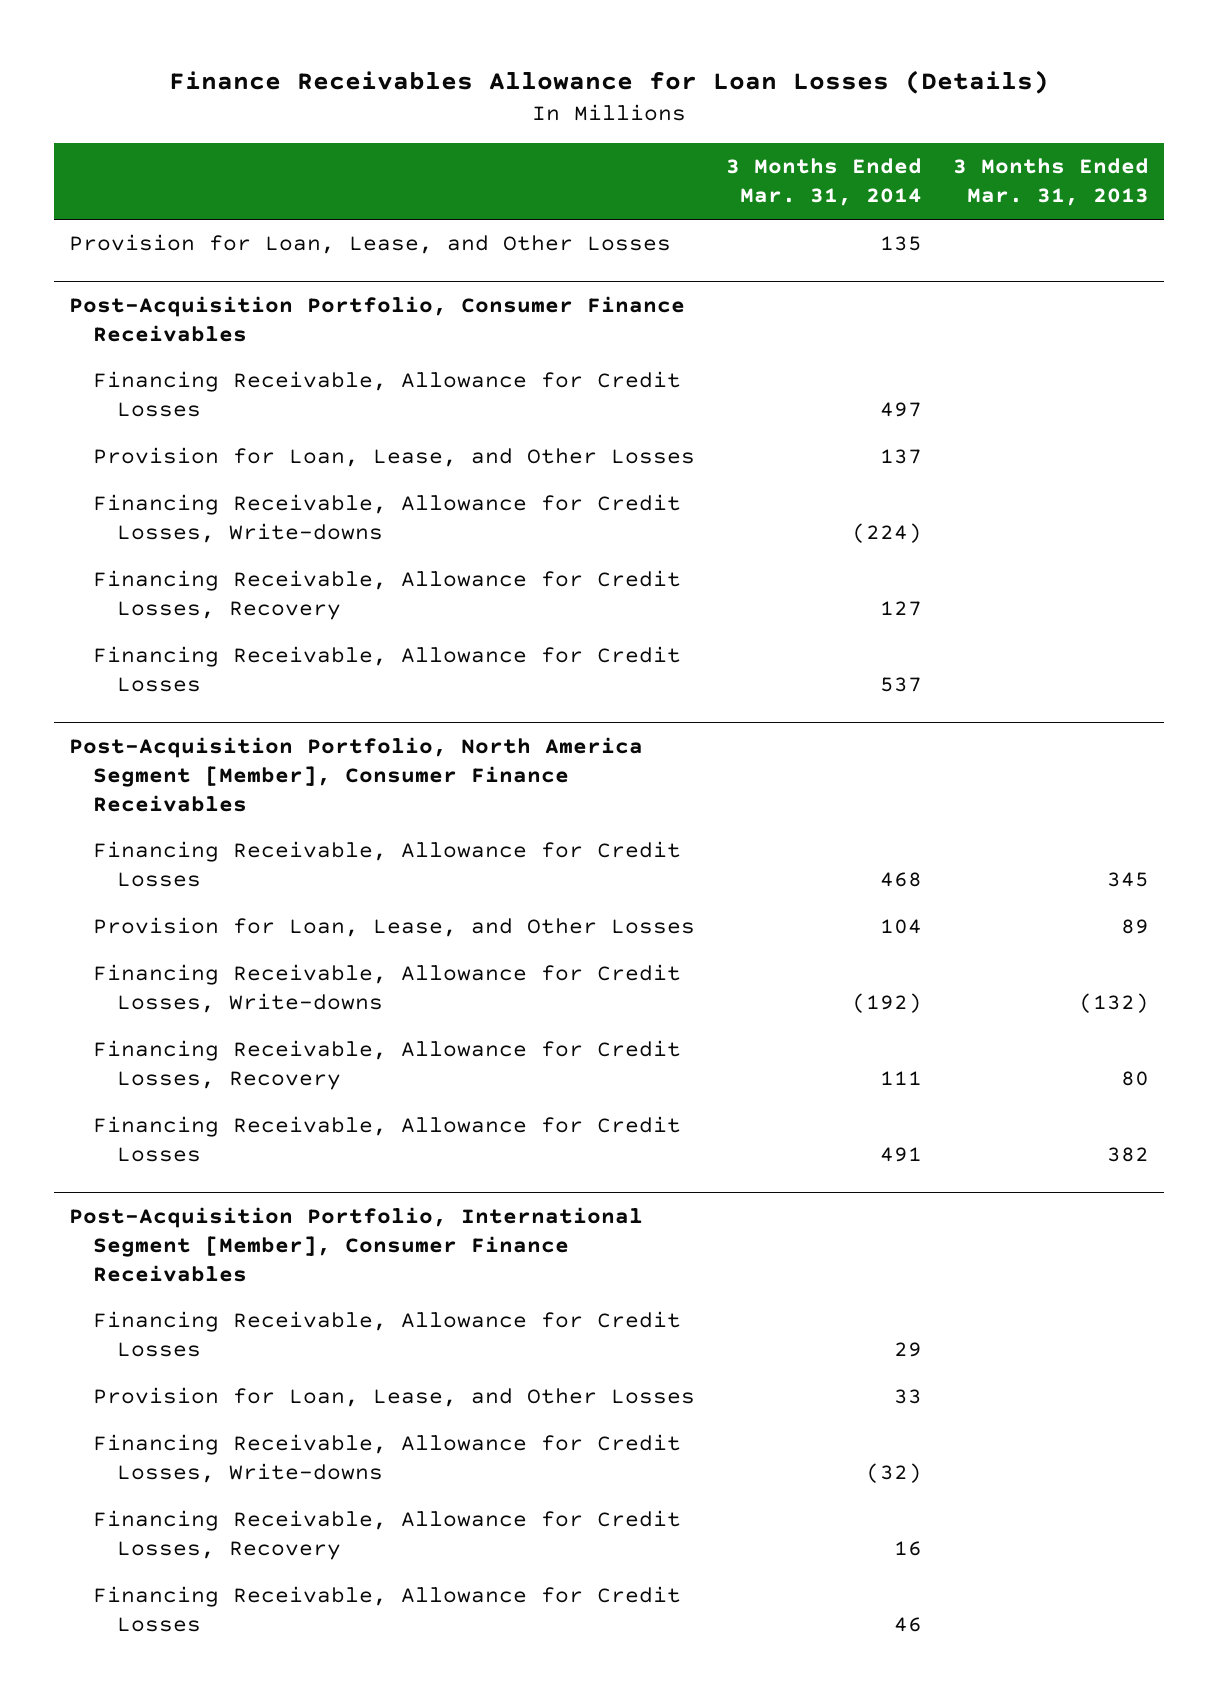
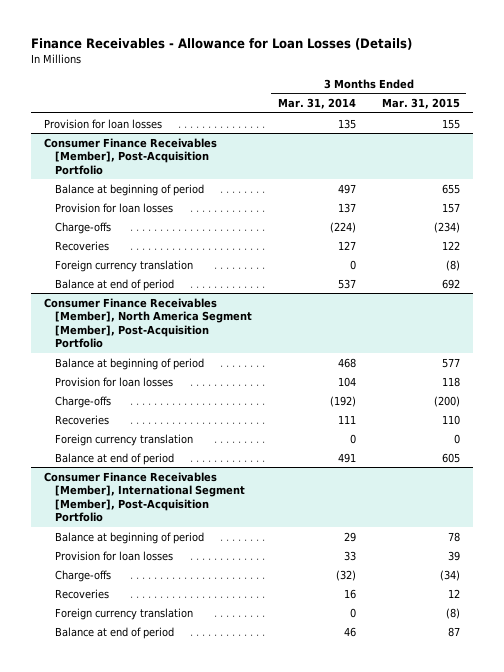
- Finance Receivables Allowance for Loan Losses (Details)
+ Finance Receivables - Allowance for Loan Losses (Details)
- | 3 Months Ended Mar. 31, 2014 | 3 Months Ended Mar. 31, 2013
+ | 3 Months Ended Mar. 31, 2014 | 3 Months Ended Mar. 31, 2015
- Provision for Loan, Lease, and Other Losses | 135 |
- Post-Acquisition Portfolio, Consumer Finance Receivables
- Financing Receivable, Allowance for Credit Losses | 497 |
- Provision for Loan, Lease, and Other Losses | 137 |
- Financing Receivable, Allowance for Credit Losses, Write-downs | (224) |
- Financing Receivable, Allowance for Credit Losses, Recovery | 127 |
- Financing Receivable, Allowance for Credit Losses | 537 |
- Post-Acquisition Portfolio, North America Segment [Member], Consumer Finance Receivables
- Financing Receivable, Allowance for Credit Losses | 468 | 345
- Provision for Loan, Lease, and Other Losses | 104 | 89
- Financing Receivable, Allowance for Credit Losses, Write-downs | (192) | (132)
- Financing Receivable, Allowance for Credit Losses, Recovery | 111 | 80
- Financing Receivable, Allowance for Credit Losses | 491 | 382
- Post-Acquisition Portfolio, International Segment [Member], Consumer Finance Receivables
- Financing Receivable, Allowance for Credit Losses | 29 |
- Provision for Loan, Lease, and Other Losses | 33 |
- Financing Receivable, Allowance for Credit Losses, Write-downs | (32) |
- Financing Receivable, Allowance for Credit Losses, Recovery | 16 |
- Financing Receivable, Allowance for Credit Losses | 46 |
+ Provision for loan losses | 135 | 155
+ Consumer Finance Receivables [Member], Post-Acquisition Portfolio
+ Balance at beginning of period | 497 | 655
+ Provision for loan losses | 137 | 157
+ Charge-offs | (224) | (234)
+ Recoveries | 127 | 122
+ Foreign currency translation | 0 | (8)
+ Balance at end of period | 537 | 692
+ Consumer Finance Receivables [Member], North America Segment [Member], Post-Acquisition Portfolio
+ Balance at beginning of period | 468 | 577
+ Provision for loan losses | 104 | 118
+ Charge-offs | (192) | (200)
+ Recoveries | 111 | 110
+ Foreign currency translation | 0 | 0
+ Balance at end of period | 491 | 605
+ Consumer Finance Receivables [Member], International Segment [Member], Post-Acquisition Portfolio
+ Balance at beginning of period | 29 | 78
+ Provision for loan losses | 33 | 39
+ Charge-offs | (32) | (34)
+ Recoveries | 16 | 12
+ Foreign currency translation | 0 | (8)
+ Balance at end of period | 46 | 87

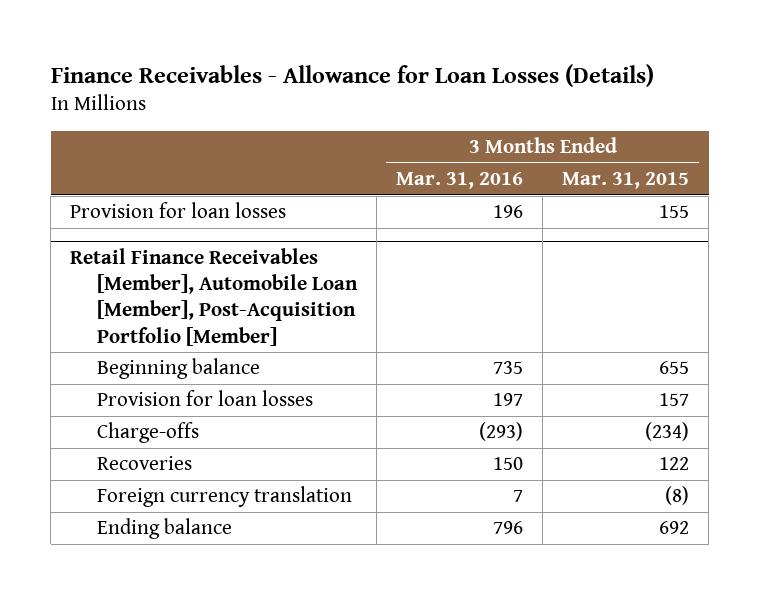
- | 3 Months Ended Mar. 31, 2014 | 3 Months Ended Mar. 31, 2015
+ | 3 Months Ended Mar. 31, 2016 | 3 Months Ended Mar. 31, 2015
- Consumer Finance Receivables [Member], Post-Acquisition Portfolio
- Balance at beginning of period | 497 | 655
+ Retail Finance Receivables [Member], Automobile Loan [Member], Post-Acquisition Portfolio [Member]
+ Beginning balance | 735 | 655
- Balance at end of period | 537 | 692
- Consumer Finance Receivables [Member], North America Segment [Member], Post-Acquisition Portfolio
- Balance at beginning of period | 468 | 577
- Provision for loan losses | 104 | 118
- Charge-offs | (192) | (200)
- Recoveries | 111 | 110
- Foreign currency translation | 0 | 0
- Balance at end of period | 491 | 605
- Consumer Finance Receivables [Member], International Segment [Member], Post-Acquisition Portfolio
- Balance at beginning of period | 29 | 78
- Provision for loan losses | 33 | 39
- Charge-offs | (32) | (34)
- Recoveries | 16 | 12
- Foreign currency translation | 0 | (8)
- Balance at end of period | 46 | 87
+ Ending balance | 796 | 692

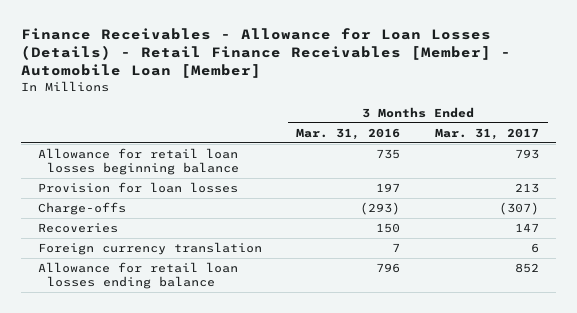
- Finance Receivables - Allowance for Loan Losses (Details)
+ Finance Receivables - Allowance for Loan Losses (Details) - Retail Finance Receivables [Member] - Automobile Loan [Member]
- | 3 Months Ended Mar. 31, 2016 | 3 Months Ended Mar. 31, 2015
+ | 3 Months Ended Mar. 31, 2016 | 3 Months Ended Mar. 31, 2017
- Provision for loan losses | 196 | 155
- Retail Finance Receivables [Member], Automobile Loan [Member], Post-Acquisition Portfolio [Member]
- Beginning balance | 735 | 655
+ Allowance for retail loan losses beginning balance | 735 | 793
- Ending balance | 796 | 692
+ Allowance for retail loan losses ending balance | 796 | 852

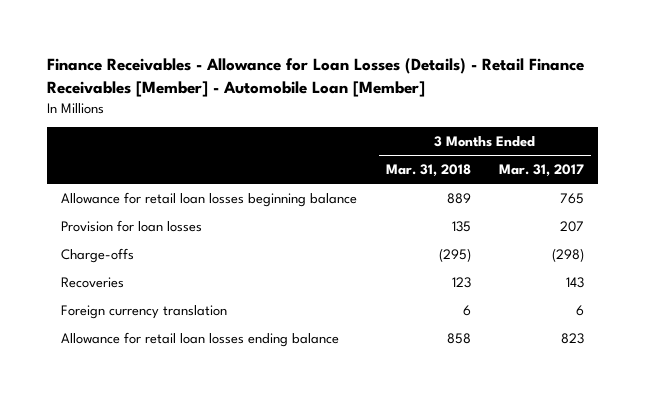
- | 3 Months Ended Mar. 31, 2016 | 3 Months Ended Mar. 31, 2017
+ | 3 Months Ended Mar. 31, 2018 | 3 Months Ended Mar. 31, 2017
- Allowance for retail loan losses beginning balance | 735 | 793
- Provision for loan losses | 197 | 213
- Charge-offs | (293) | (307)
- Recoveries | 150 | 147
+ Allowance for retail loan losses beginning balance | 889 | 765
+ Provision for loan losses | 135 | 207
+ Charge-offs | (295) | (298)
+ Recoveries | 123 | 143
- Allowance for retail loan losses ending balance | 796 | 852
+ Allowance for retail loan losses ending balance | 858 | 823

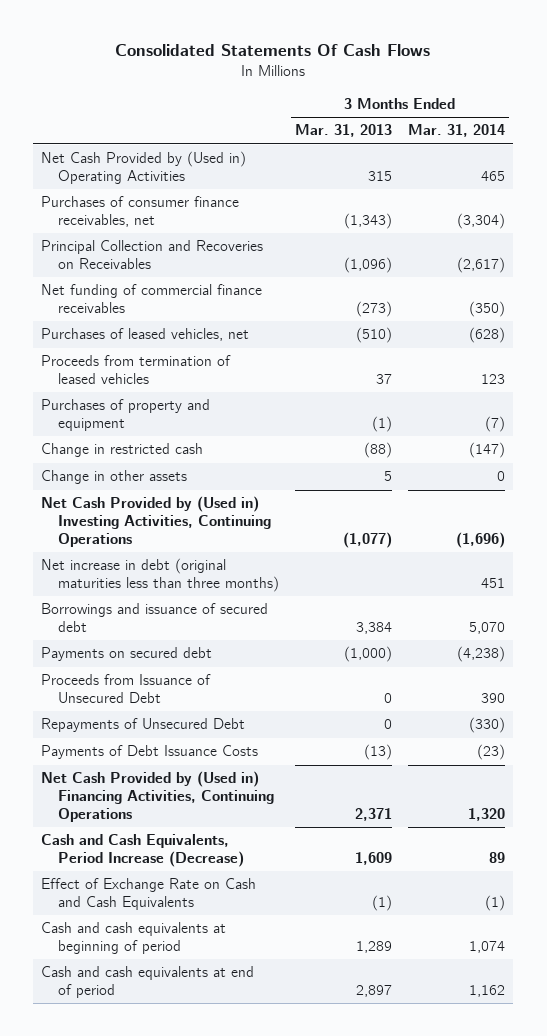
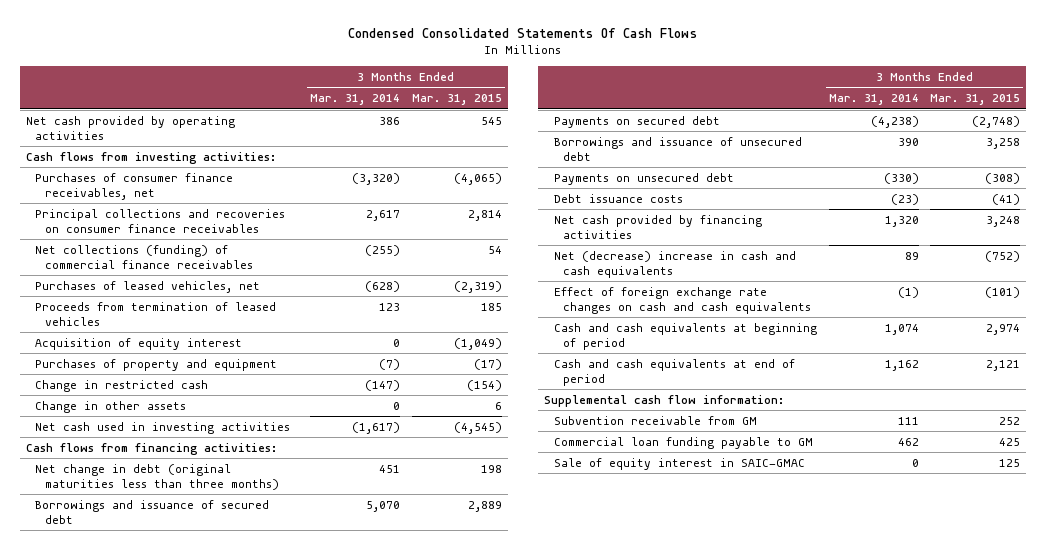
- Consolidated Statements Of Cash Flows
+ Condensed Consolidated Statements Of Cash Flows
- | 3 Months Ended Mar. 31, 2013 | 3 Months Ended Mar. 31, 2014
+ | 3 Months Ended Mar. 31, 2014 | 3 Months Ended Mar. 31, 2015
- Net Cash Provided by (Used in) Operating Activities | 315 | 465
- Purchases of consumer finance receivables, net | (1,343) | (3,304)
- Principal Collection and Recoveries on Receivables | (1,096) | (2,617)
- Net funding of commercial finance receivables | (273) | (350)
+ Net cash provided by operating activities | 386 | 545
+ Cash flows from investing activities:
+ Purchases of consumer finance receivables, net | (3,320) | (4,065)
+ Principal collections and recoveries on consumer finance receivables | 2,617 | 2,814
+ Net collections (funding) of commercial finance receivables | (255) | 54
+ Acquisition of equity interest | 0 | (1,049)
- Net Cash Provided by (Used in) Investing Activities, Continuing Operations | (1,077) | (1,696)
- Net increase in debt (original maturities less than three months) | | 451
+ Net cash used in investing activities | (1,617) | (4,545)
+ Cash flows from financing activities:
+ Net change in debt (original maturities less than three months) | 451 | 198
- Proceeds from Issuance of Unsecured Debt | 0 | 390
- Repayments of Unsecured Debt | 0 | (330)
- Payments of Debt Issuance Costs | (13) | (23)
- Net Cash Provided by (Used in) Financing Activities, Continuing Operations | 2,371 | 1,320
- Cash and Cash Equivalents, Period Increase (Decrease) | 1,609 | 89
- Effect of Exchange Rate on Cash and Cash Equivalents | (1) | (1)
+ Borrowings and issuance of unsecured debt | 390 | 3,258
+ Payments on unsecured debt | (330) | (308)
+ Debt issuance costs | (23) | (41)
+ Net cash provided by financing activities | 1,320 | 3,248
+ Net (decrease) increase in cash and cash equivalents | 89 | (752)
+ Effect of foreign exchange rate changes on cash and cash equivalents | (1) | (101)
+ Supplemental cash flow information:
+ Subvention receivable from GM | 111 | 252
+ Commercial loan funding payable to GM | 462 | 425
+ Sale of equity interest in SAIC-GMAC | 0 | 125

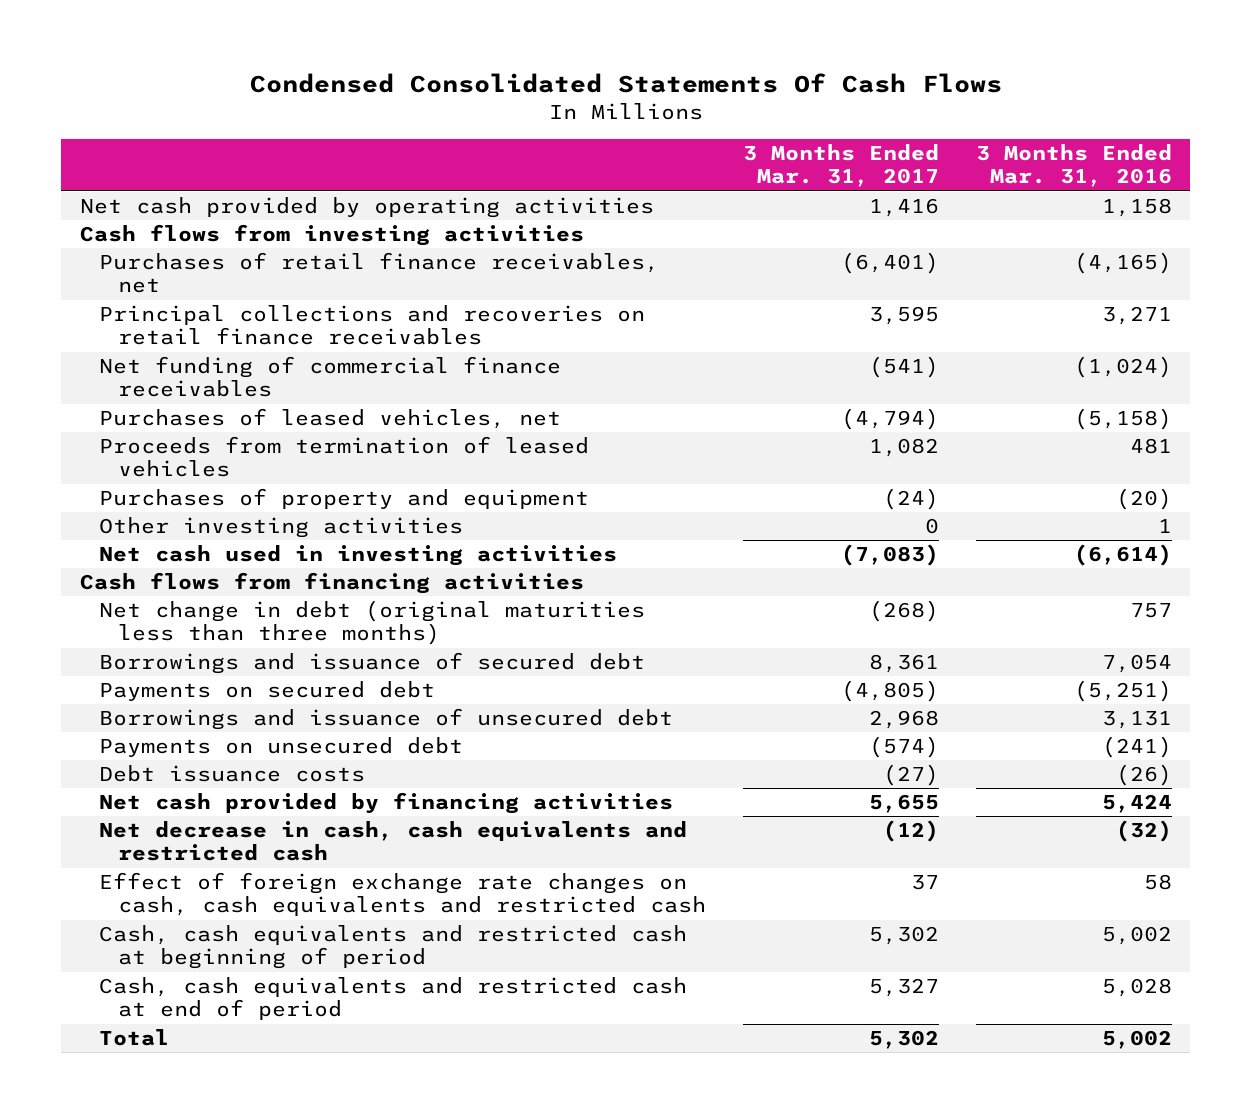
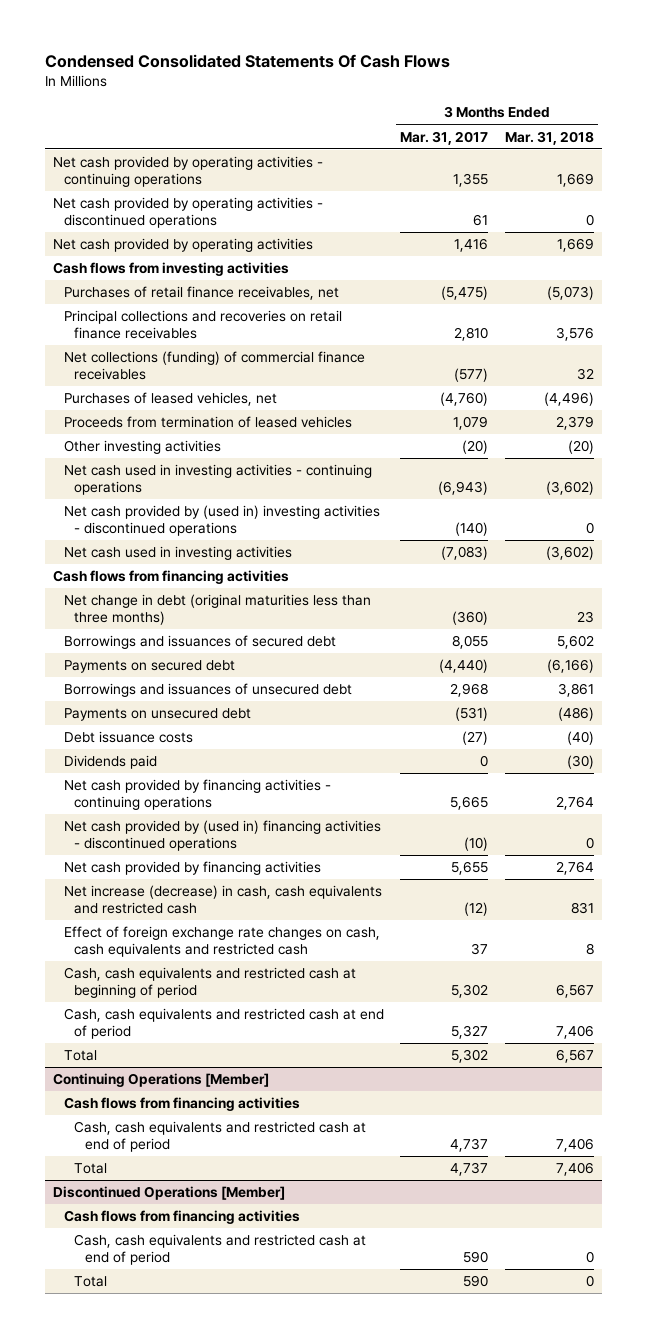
- | 3 Months Ended Mar. 31, 2017 | 3 Months Ended Mar. 31, 2016
+ | 3 Months Ended Mar. 31, 2017 | 3 Months Ended Mar. 31, 2018
+ Net cash provided by operating activities - continuing operations | 1,355 | 1,669
+ Net cash provided by operating activities - discontinued operations | 61 | 0
- Purchases of retail finance receivables, net | (6,401) | (4,165)
- Principal collections and recoveries on retail finance receivables | 3,595 | 3,271
- Net funding of commercial finance receivables | (541) | (1,024)
- Purchases of leased vehicles, net | (4,794) | (5,158)
- Proceeds from termination of leased vehicles | 1,082 | 481
- Purchases of property and equipment | (24) | (20)
- Other investing activities | 0 | 1
+ Purchases of retail finance receivables, net | (5,475) | (5,073)
+ Principal collections and recoveries on retail finance receivables | 2,810 | 3,576
+ Net collections (funding) of commercial finance receivables | (577) | 32
+ Purchases of leased vehicles, net | (4,760) | (4,496)
+ Proceeds from termination of leased vehicles | 1,079 | 2,379
+ Other investing activities | (20) | (20)
+ Net cash used in investing activities - continuing operations | (6,943) | (3,602)
+ Net cash provided by (used in) investing activities - discontinued operations | (140) | 0
- Net change in debt (original maturities less than three months) | (268) | 757
- Borrowings and issuance of secured debt | 8,361 | 7,054
- Payments on secured debt | (4,805) | (5,251)
- Borrowings and issuance of unsecured debt | 2,968 | 3,131
- Payments on unsecured debt | (574) | (241)
+ Net change in debt (original maturities less than three months) | (360) | 23
+ Borrowings and issuances of secured debt | 8,055 | 5,602
+ Payments on secured debt | (4,440) | (6,166)
+ Borrowings and issuances of unsecured debt | 2,968 | 3,861
+ Payments on unsecured debt | (531) | (486)
+ Dividends paid | 0 | (30)
+ Net cash provided by financing activities - continuing operations | 5,665 | 2,764
+ Net cash provided by (used in) financing activities - discontinued operations | (10) | 0
- Net decrease in cash, cash equivalents and restricted cash | (12) | (32)
+ Net increase (decrease) in cash, cash equivalents and restricted cash | (12) | 831
+ Continuing Operations [Member]
+ Cash flows from financing activities
+ Cash, cash equivalents and restricted cash at end of period | 4,737 | 7,406
+ Total | 4,737 | 7,406
+ Discontinued Operations [Member]
+ Cash flows from financing activities
+ Cash, cash equivalents and restricted cash at end of period | 590 | 0
+ Total | 590 | 0

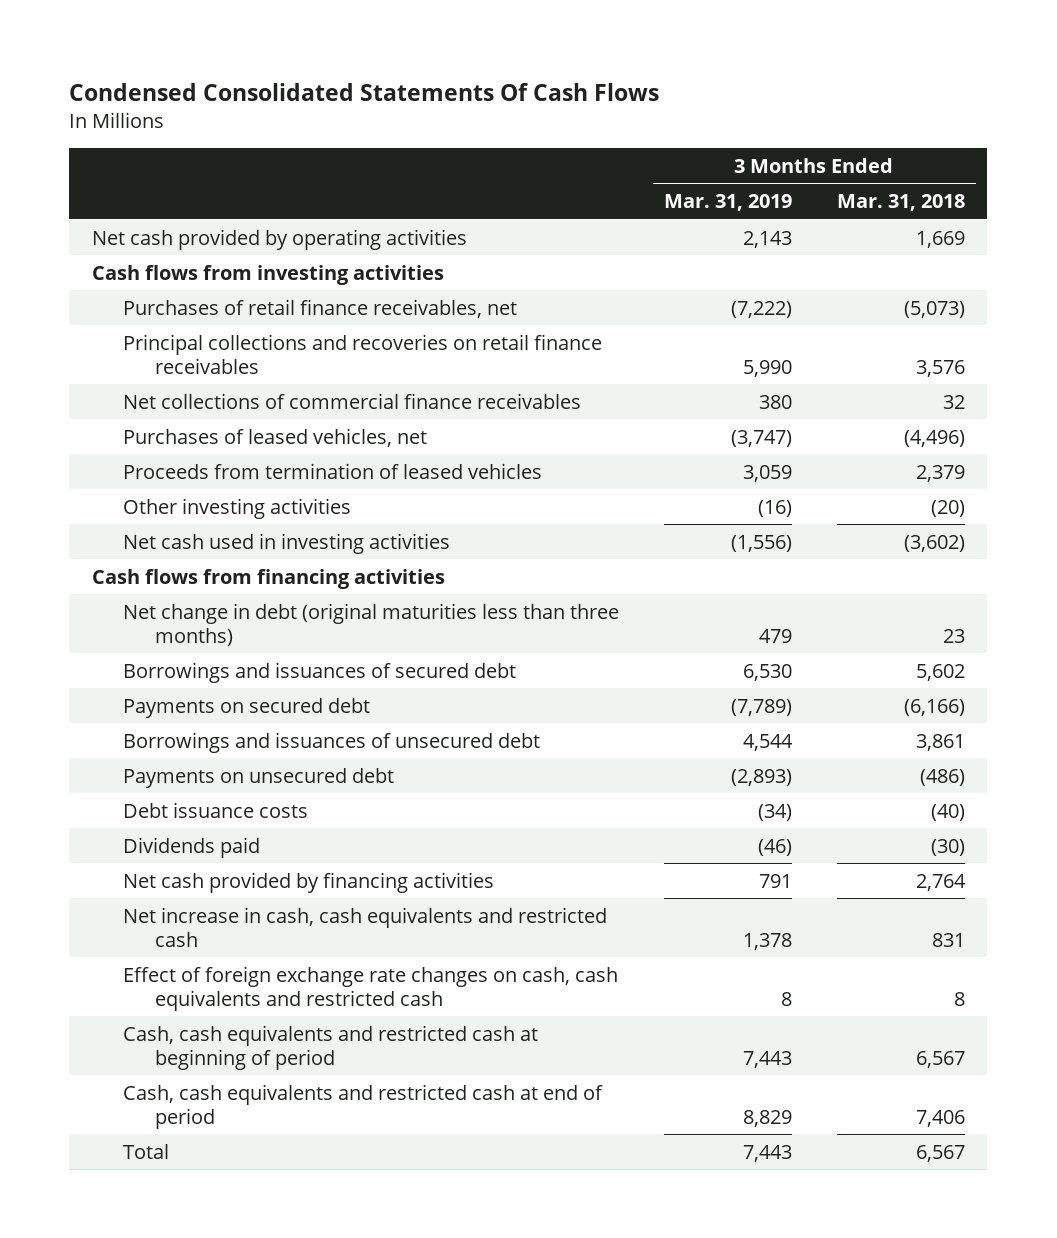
- | 3 Months Ended Mar. 31, 2017 | 3 Months Ended Mar. 31, 2018
+ | 3 Months Ended Mar. 31, 2019 | 3 Months Ended Mar. 31, 2018
- Net cash provided by operating activities - continuing operations | 1,355 | 1,669
- Net cash provided by operating activities - discontinued operations | 61 | 0
- Net collections (funding) of commercial finance receivables | (577) | 32
+ Net collections of commercial finance receivables | 380 | 32
- Net cash used in investing activities - continuing operations | (6,943) | (3,602)
- Net cash provided by (used in) investing activities - discontinued operations | (140) | 0
- Net cash provided by financing activities - continuing operations | 5,665 | 2,764
- Net cash provided by (used in) financing activities - discontinued operations | (10) | 0
- Net increase (decrease) in cash, cash equivalents and restricted cash | (12) | 831
+ Net increase in cash, cash equivalents and restricted cash | 1,378 | 831
- Continuing Operations [Member]
- Cash flows from financing activities
- Cash, cash equivalents and restricted cash at end of period | 4,737 | 7,406
- Total | 4,737 | 7,406
- Discontinued Operations [Member]
- Cash flows from financing activities
- Cash, cash equivalents and restricted cash at end of period | 590 | 0
- Total | 590 | 0

